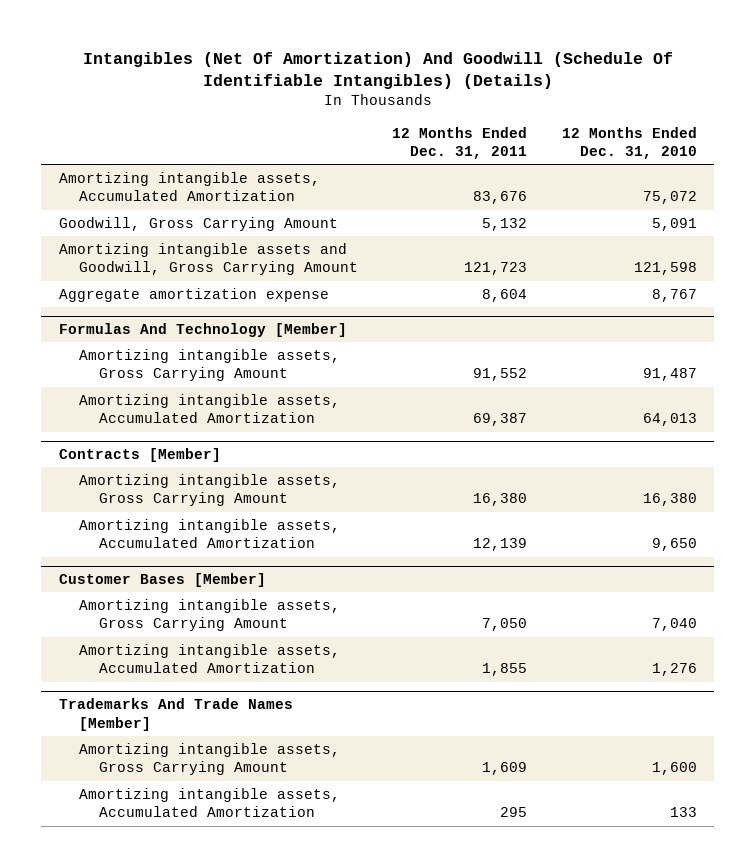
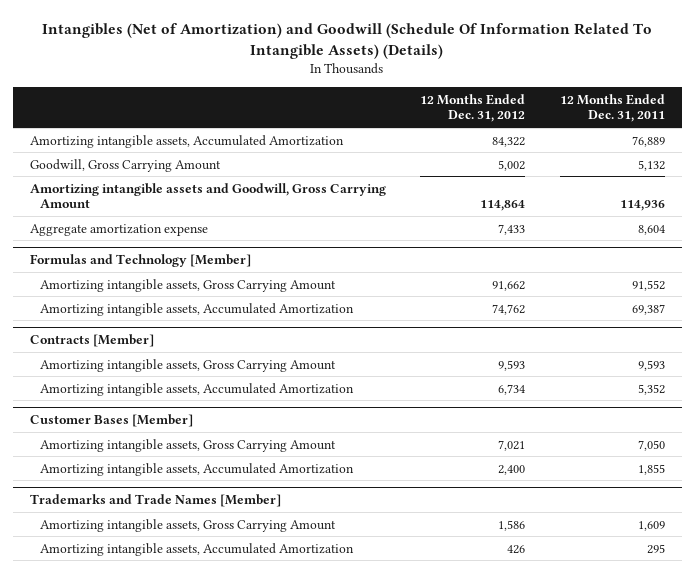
- Intangibles (Net Of Amortization) And Goodwill (Schedule Of Identifiable Intangibles) (Details)
+ Intangibles (Net of Amortization) and Goodwill (Schedule Of Information Related To Intangible Assets) (Details)
- | 12 Months Ended Dec. 31, 2011 | 12 Months Ended Dec. 31, 2010
+ | 12 Months Ended Dec. 31, 2012 | 12 Months Ended Dec. 31, 2011
- Amortizing intangible assets, Accumulated Amortization | 83,676 | 75,072
+ Amortizing intangible assets, Accumulated Amortization | 84,322 | 76,889
- Amortizing intangible assets and Goodwill, Gross Carrying Amount | 121,723 | 121,598
+ Amortizing intangible assets and Goodwill, Gross Carrying Amount | 114,864 | 114,936
- Formulas And Technology [Member]
+ Formulas and Technology [Member]
@ Contracts [Member]
- Amortizing intangible assets, Gross Carrying Amount | 16,380 | 16,380
- Amortizing intangible assets, Accumulated Amortization | 12,139 | 9,650
+ Amortizing intangible assets, Gross Carrying Amount | 9,593 | 9,593
+ Amortizing intangible assets, Accumulated Amortization | 6,734 | 5,352
- Trademarks And Trade Names [Member]
+ Trademarks and Trade Names [Member]

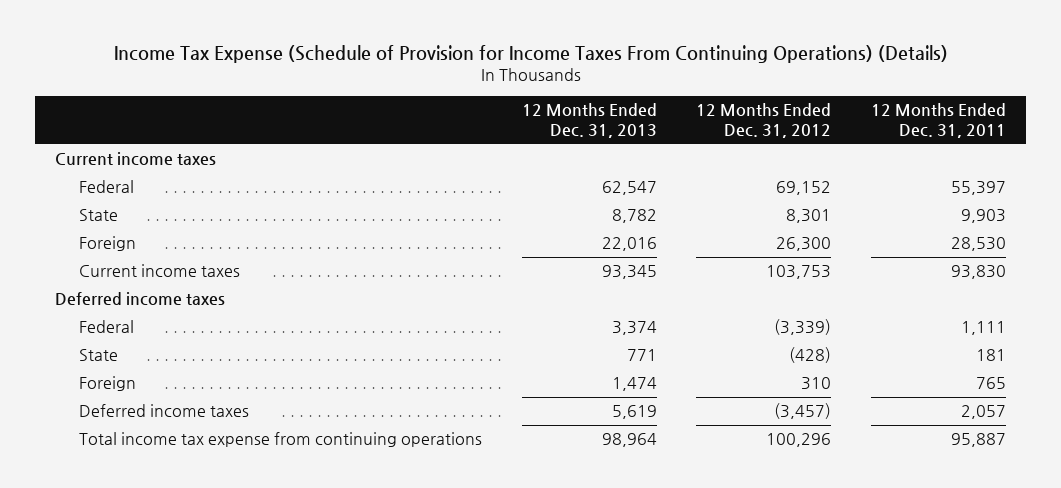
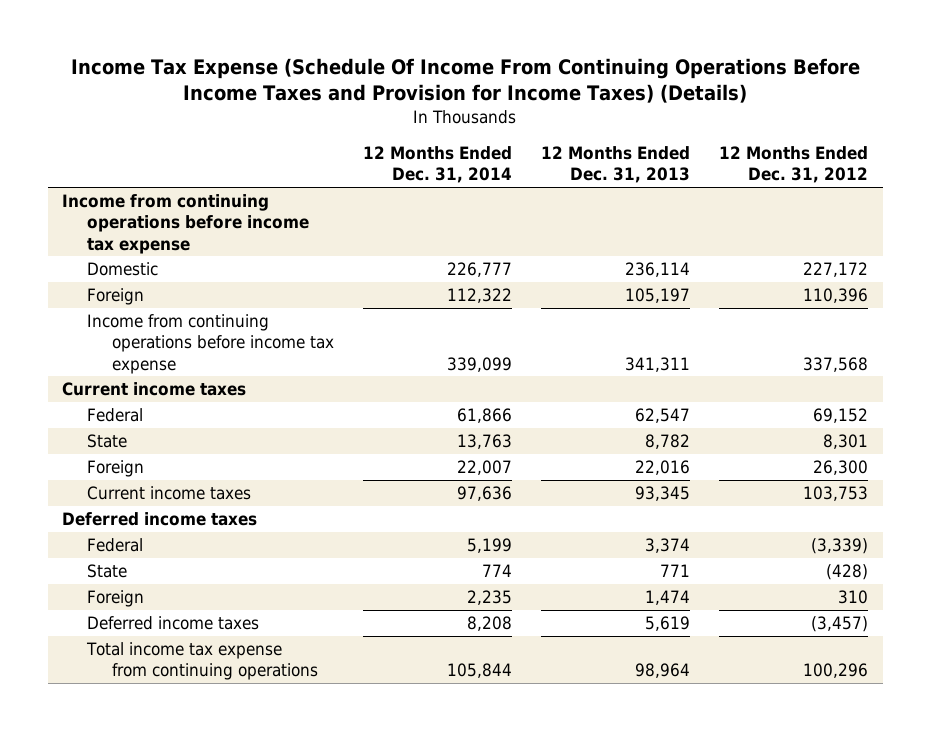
- Income Tax Expense (Schedule of Provision for Income Taxes From Continuing Operations) (Details)
+ Income Tax Expense (Schedule Of Income From Continuing Operations Before Income Taxes and Provision for Income Taxes) (Details)
- | 12 Months Ended Dec. 31, 2013 | 12 Months Ended Dec. 31, 2012 | 12 Months Ended Dec. 31, 2011
+ | 12 Months Ended Dec. 31, 2014 | 12 Months Ended Dec. 31, 2013 | 12 Months Ended Dec. 31, 2012
+ Income from continuing operations before income tax expense
+ Domestic | 226,777 | 236,114 | 227,172
+ Foreign | 112,322 | 105,197 | 110,396
+ Income from continuing operations before income tax expense | 339,099 | 341,311 | 337,568

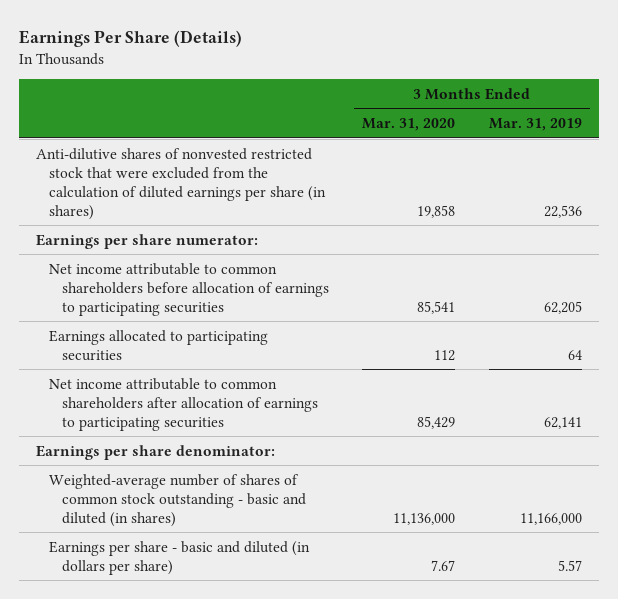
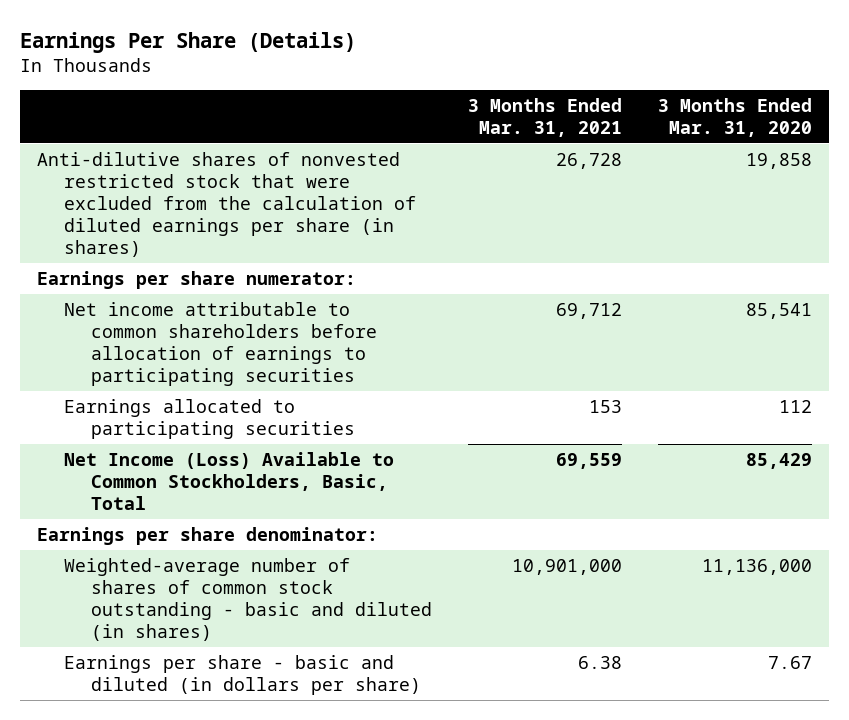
- | 3 Months Ended Mar. 31, 2020 | 3 Months Ended Mar. 31, 2019
+ | 3 Months Ended Mar. 31, 2021 | 3 Months Ended Mar. 31, 2020
- Net income attributable to common shareholders after allocation of earnings to participating securities | 85,429 | 62,141
+ Net Income (Loss) Available to Common Stockholders, Basic, Total | 69,559 | 85,429

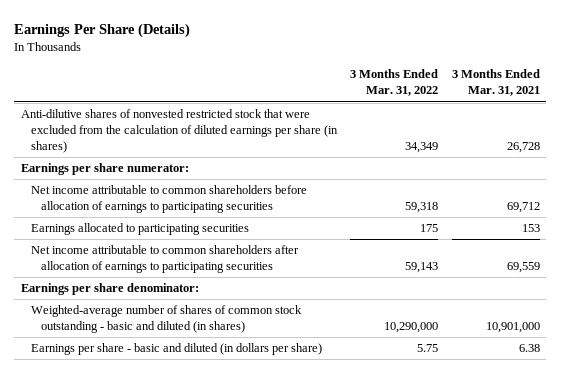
- | 3 Months Ended Mar. 31, 2021 | 3 Months Ended Mar. 31, 2020
+ | 3 Months Ended Mar. 31, 2022 | 3 Months Ended Mar. 31, 2021
- Net Income (Loss) Available to Common Stockholders, Basic, Total | 69,559 | 85,429
+ Net income attributable to common shareholders after allocation of earnings to participating securities | 59,143 | 69,559

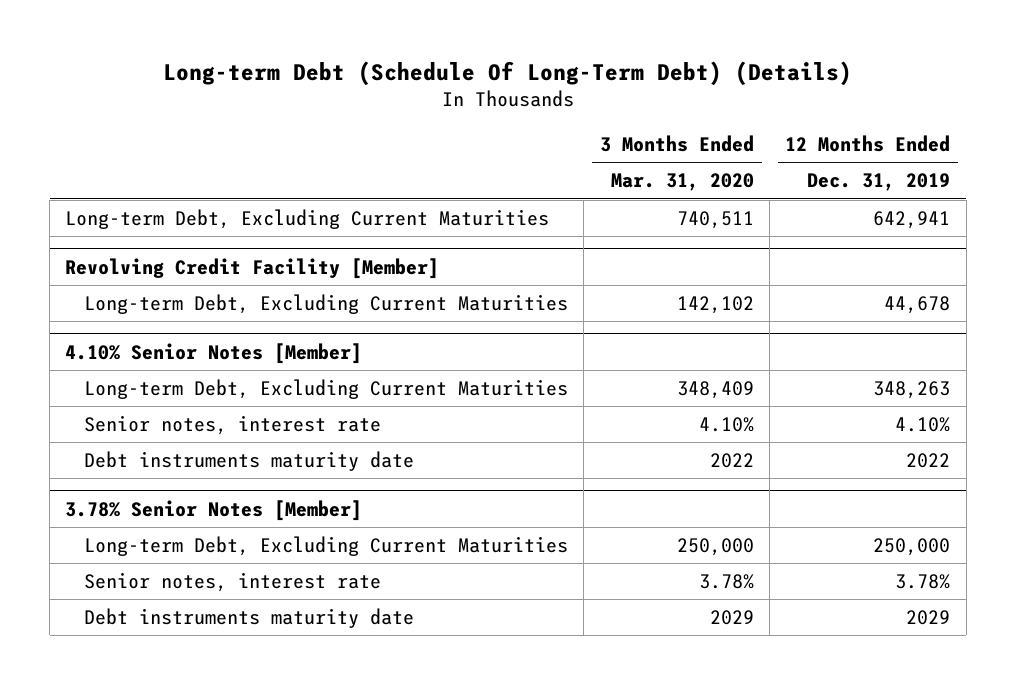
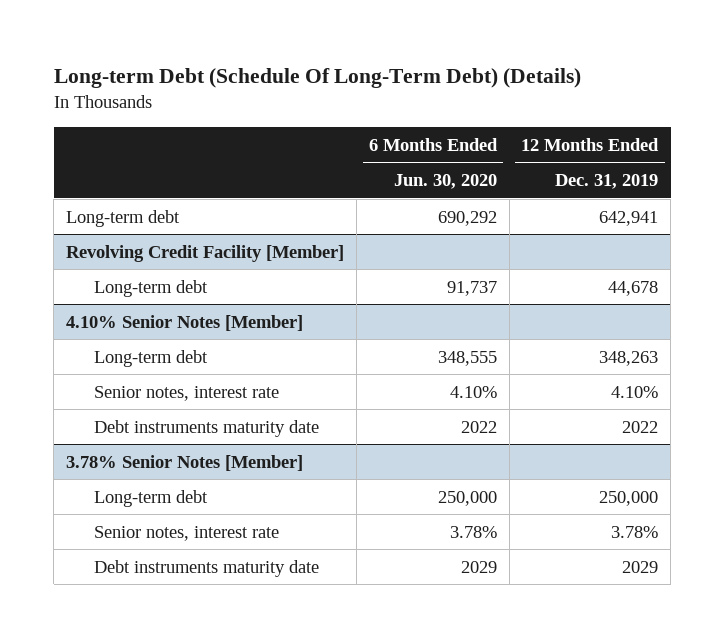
- | 3 Months Ended Mar. 31, 2020 | 12 Months Ended Dec. 31, 2019
+ | 6 Months Ended Jun. 30, 2020 | 12 Months Ended Dec. 31, 2019
- Long-term Debt, Excluding Current Maturities | 740,511 | 642,941
+ Long-term debt | 690,292 | 642,941
@ Revolving Credit Facility [Member]
- Long-term Debt, Excluding Current Maturities | 142,102 | 44,678
+ Long-term debt | 91,737 | 44,678
@ 4.10% Senior Notes [Member]
- Long-term Debt, Excluding Current Maturities | 348,409 | 348,263
+ Long-term debt | 348,555 | 348,263
@ 3.78% Senior Notes [Member]
- Long-term Debt, Excluding Current Maturities | 250,000 | 250,000
+ Long-term debt | 250,000 | 250,000

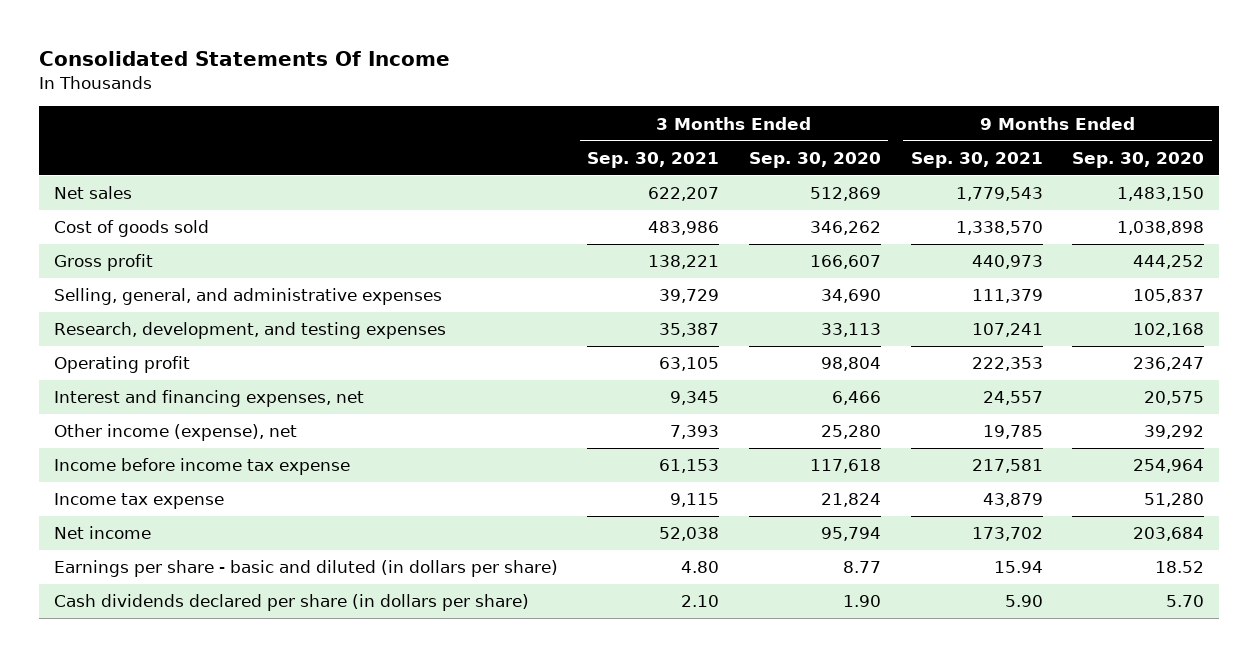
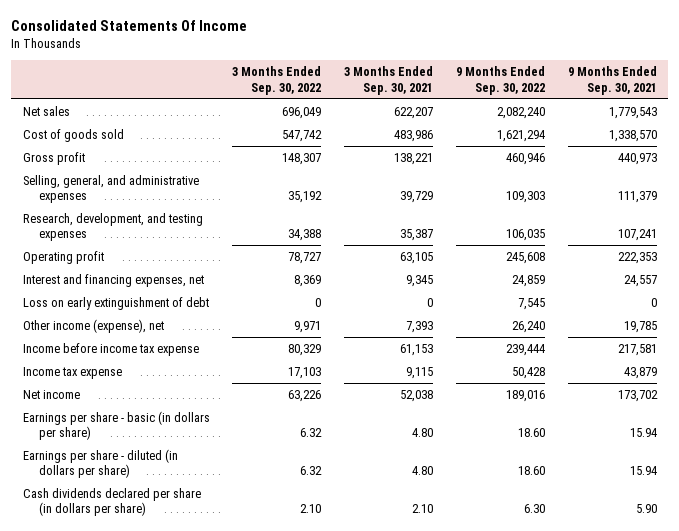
- | 3 Months Ended Sep. 30, 2021 | 3 Months Ended Sep. 30, 2020 | 9 Months Ended Sep. 30, 2021 | 9 Months Ended Sep. 30, 2020
+ | 3 Months Ended Sep. 30, 2022 | 3 Months Ended Sep. 30, 2021 | 9 Months Ended Sep. 30, 2022 | 9 Months Ended Sep. 30, 2021
+ Loss on early extinguishment of debt | 0 | 0 | 7,545 | 0
- Earnings per share - basic and diluted (in dollars per share) | 4.80 | 8.77 | 15.94 | 18.52
+ Earnings per share - basic (in dollars per share) | 6.32 | 4.80 | 18.60 | 15.94
+ Earnings per share - diluted (in dollars per share) | 6.32 | 4.80 | 18.60 | 15.94

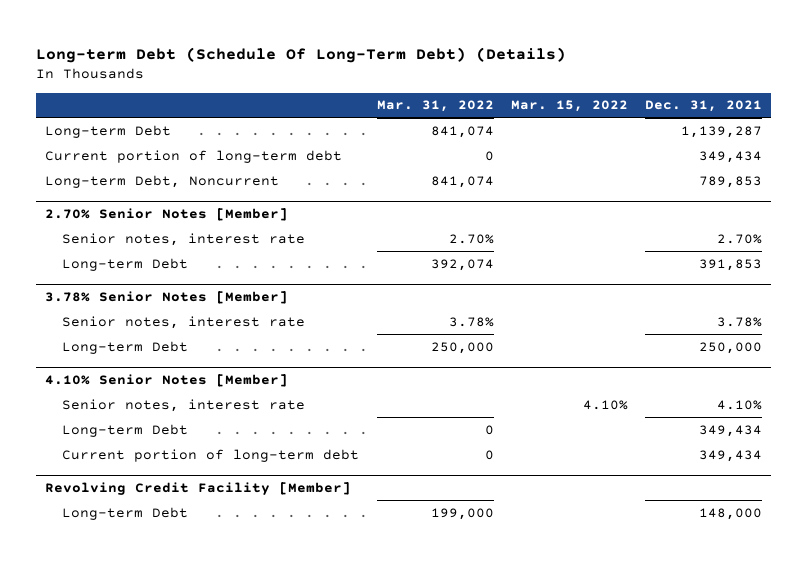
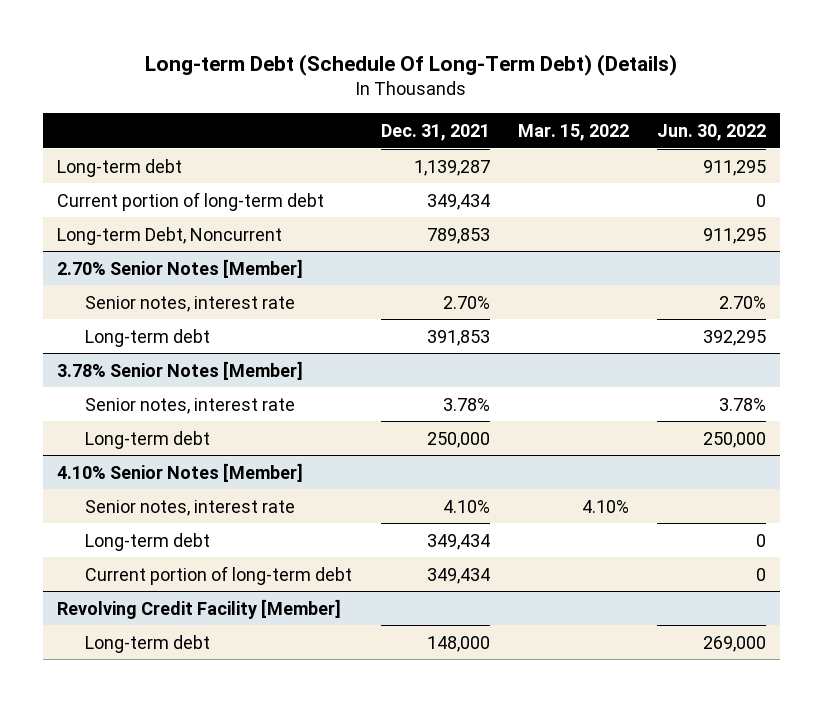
- | Mar. 31, 2022 | Mar. 15, 2022 | Dec. 31, 2021
+ | Dec. 31, 2021 | Mar. 15, 2022 | Jun. 30, 2022
- Long-term Debt | 841,074 | | 1,139,287
+ Long-term debt | 1,139,287 | | 911,295
@ 2.70% Senior Notes [Member]
- Long-term Debt | 392,074 | | 391,853
+ Long-term debt | 391,853 | | 392,295
@ 3.78% Senior Notes [Member]
- Long-term Debt | 250,000 | | 250,000
+ Long-term debt | 250,000 | | 250,000
@ 4.10% Senior Notes [Member]
- Long-term Debt | 0 | | 349,434
+ Long-term debt | 349,434 | | 0
@ Revolving Credit Facility [Member]
- Long-term Debt | 199,000 | | 148,000
+ Long-term debt | 148,000 | | 269,000

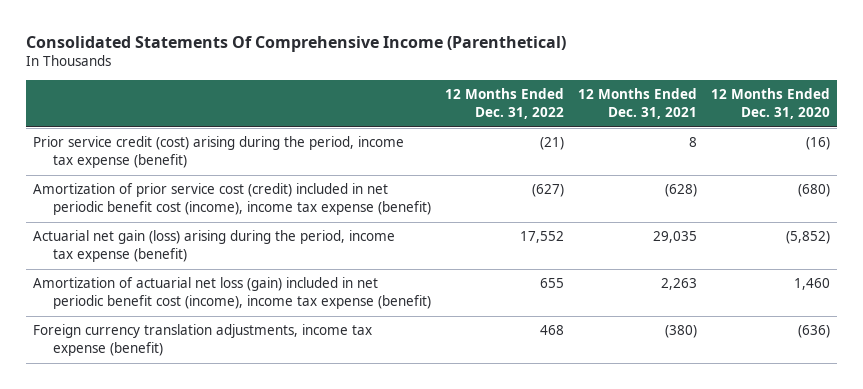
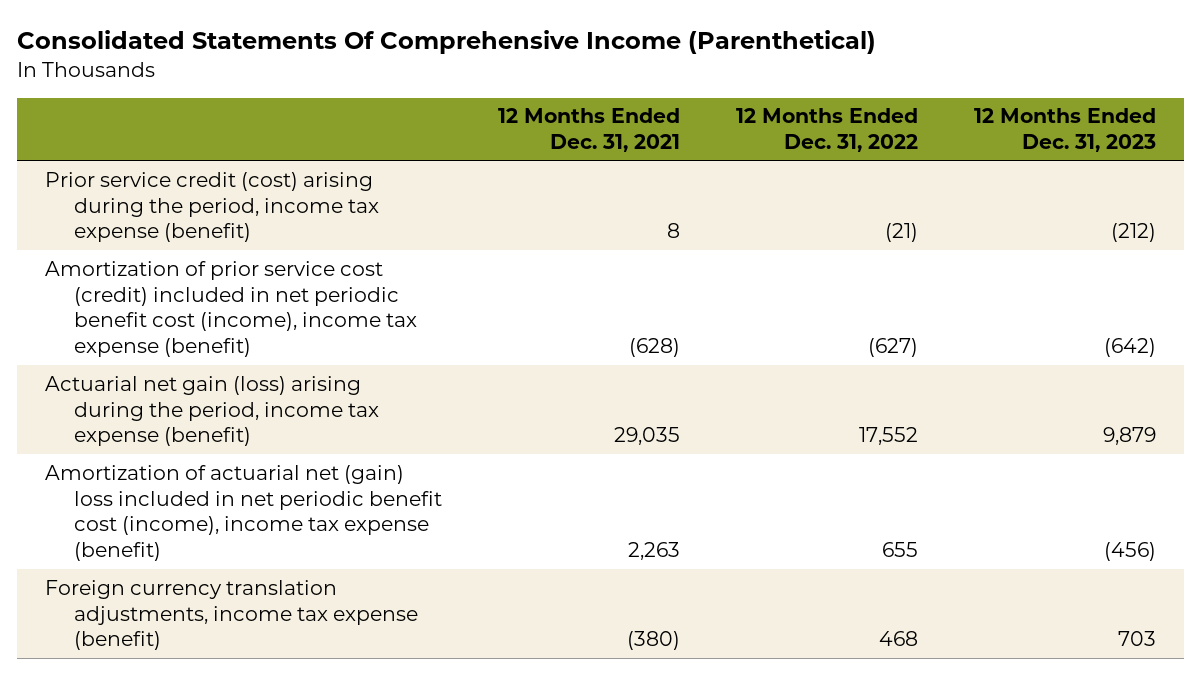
- | 12 Months Ended Dec. 31, 2022 | 12 Months Ended Dec. 31, 2021 | 12 Months Ended Dec. 31, 2020
+ | 12 Months Ended Dec. 31, 2021 | 12 Months Ended Dec. 31, 2022 | 12 Months Ended Dec. 31, 2023
- Amortization of actuarial net loss (gain) included in net periodic benefit cost (income), income tax expense (benefit) | 655 | 2,263 | 1,460
+ Amortization of actuarial net (gain) loss included in net periodic benefit cost (income), income tax expense (benefit) | 2,263 | 655 | (456)

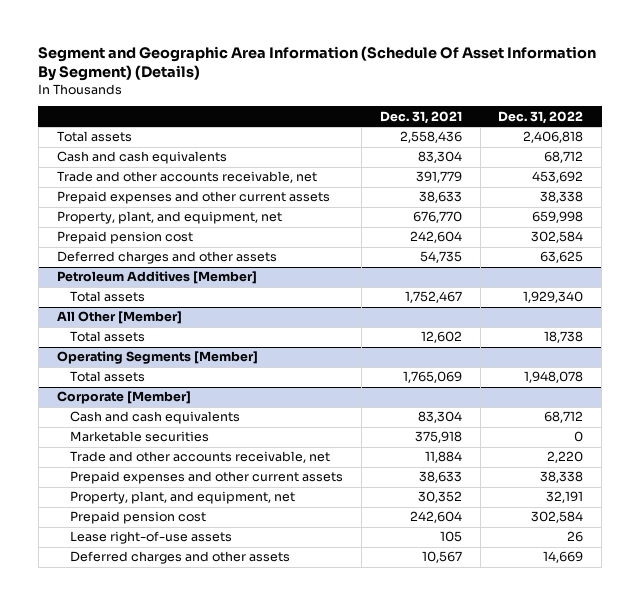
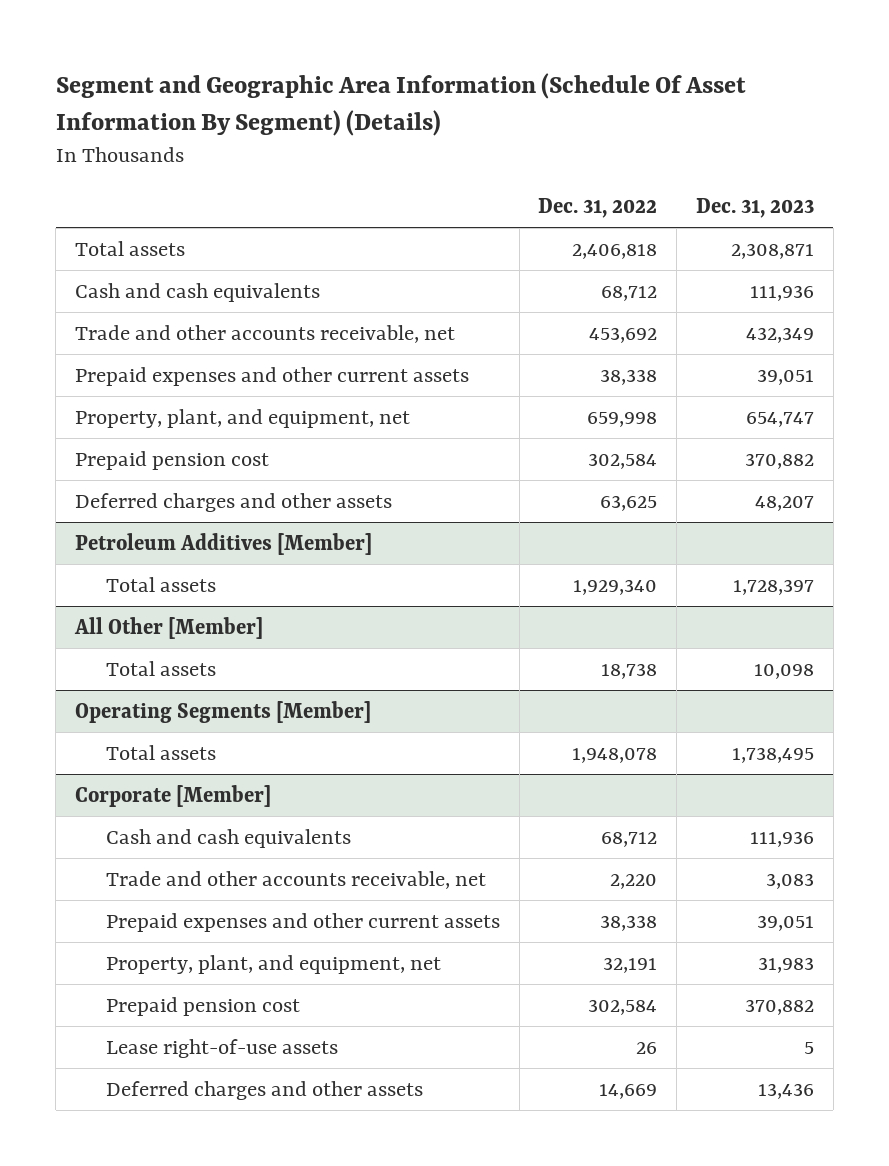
- | Dec. 31, 2021 | Dec. 31, 2022
+ | Dec. 31, 2022 | Dec. 31, 2023
@ Corporate [Member]
- Marketable securities | 375,918 | 0

